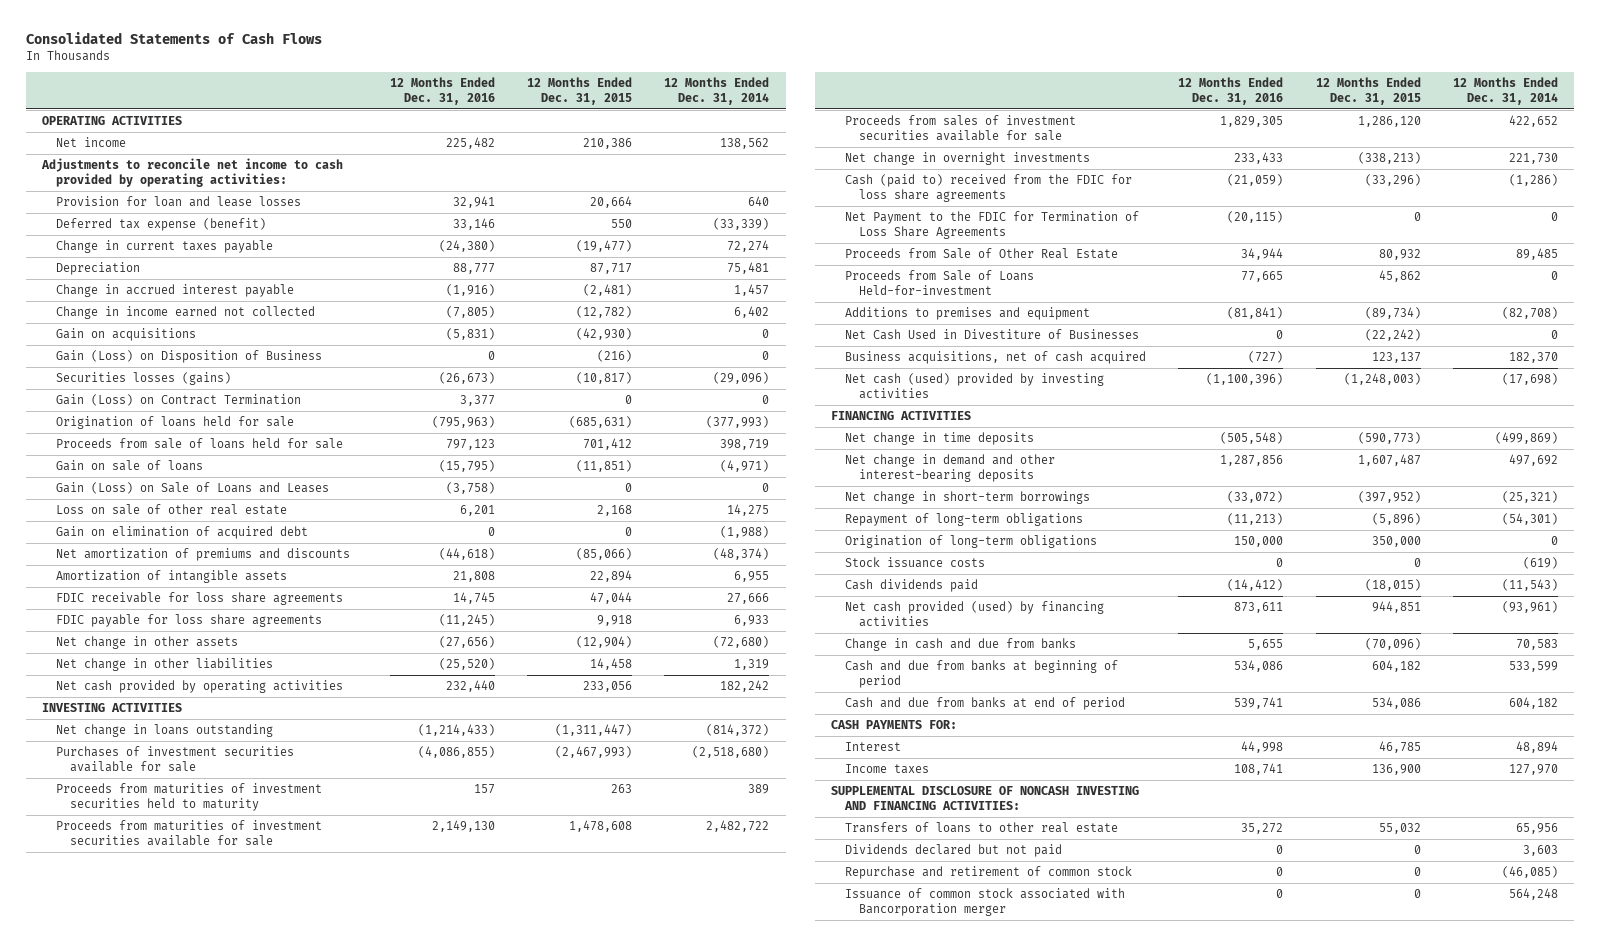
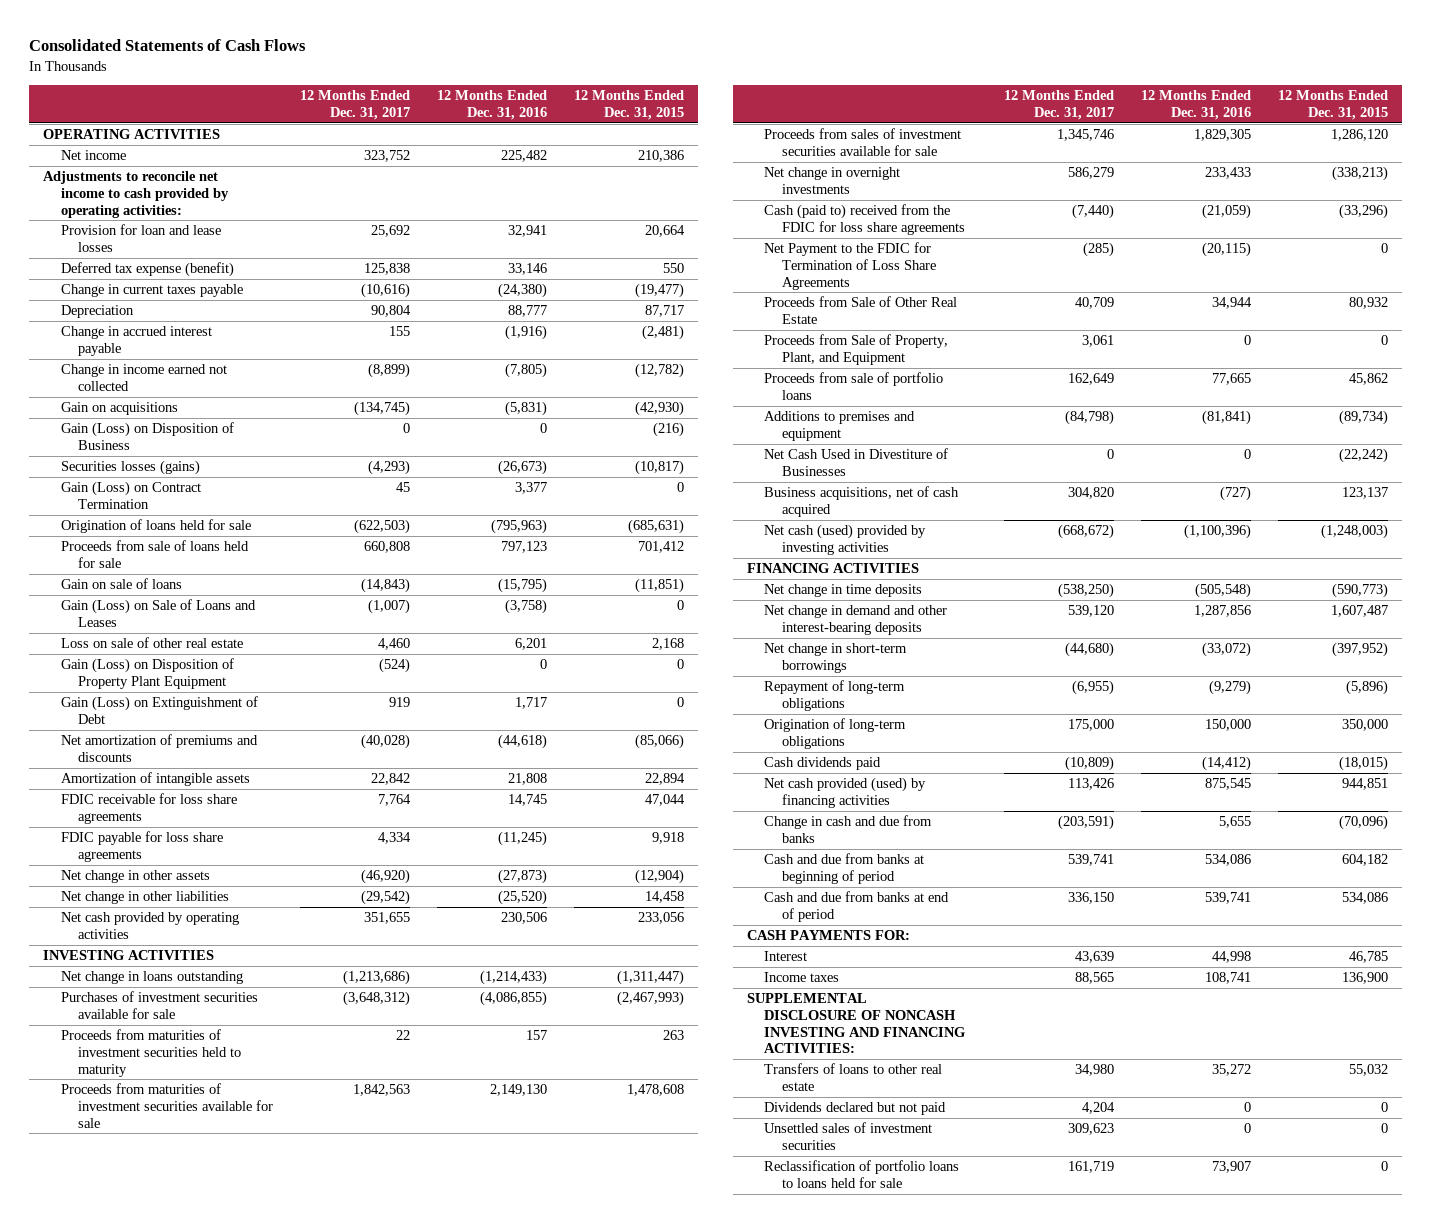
- | 12 Months Ended Dec. 31, 2016 | 12 Months Ended Dec. 31, 2015 | 12 Months Ended Dec. 31, 2014
+ | 12 Months Ended Dec. 31, 2017 | 12 Months Ended Dec. 31, 2016 | 12 Months Ended Dec. 31, 2015
- Gain on elimination of acquired debt | 0 | 0 | (1,988)
+ Gain (Loss) on Disposition of Property Plant Equipment | (524) | 0 | 0
+ Gain (Loss) on Extinguishment of Debt | 919 | 1,717 | 0
- Net change in other assets | (27,656) | (12,904) | (72,680)
+ Net change in other assets | (46,920) | (27,873) | (12,904)
- Net cash provided by operating activities | 232,440 | 233,056 | 182,242
+ Net cash provided by operating activities | 351,655 | 230,506 | 233,056
- Proceeds from Sale of Loans Held-for-investment | 77,665 | 45,862 | 0
+ Proceeds from Sale of Property, Plant, and Equipment | 3,061 | 0 | 0
+ Proceeds from sale of portfolio loans | 162,649 | 77,665 | 45,862
- Repayment of long-term obligations | (11,213) | (5,896) | (54,301)
+ Repayment of long-term obligations | (6,955) | (9,279) | (5,896)
- Stock issuance costs | 0 | 0 | (619)
- Net cash provided (used) by financing activities | 873,611 | 944,851 | (93,961)
+ Net cash provided (used) by financing activities | 113,426 | 875,545 | 944,851
- Repurchase and retirement of common stock | 0 | 0 | (46,085)
- Issuance of common stock associated with Bancorporation merger | 0 | 0 | 564,248
+ Unsettled sales of investment securities | 309,623 | 0 | 0
+ Reclassification of portfolio loans to loans held for sale | 161,719 | 73,907 | 0

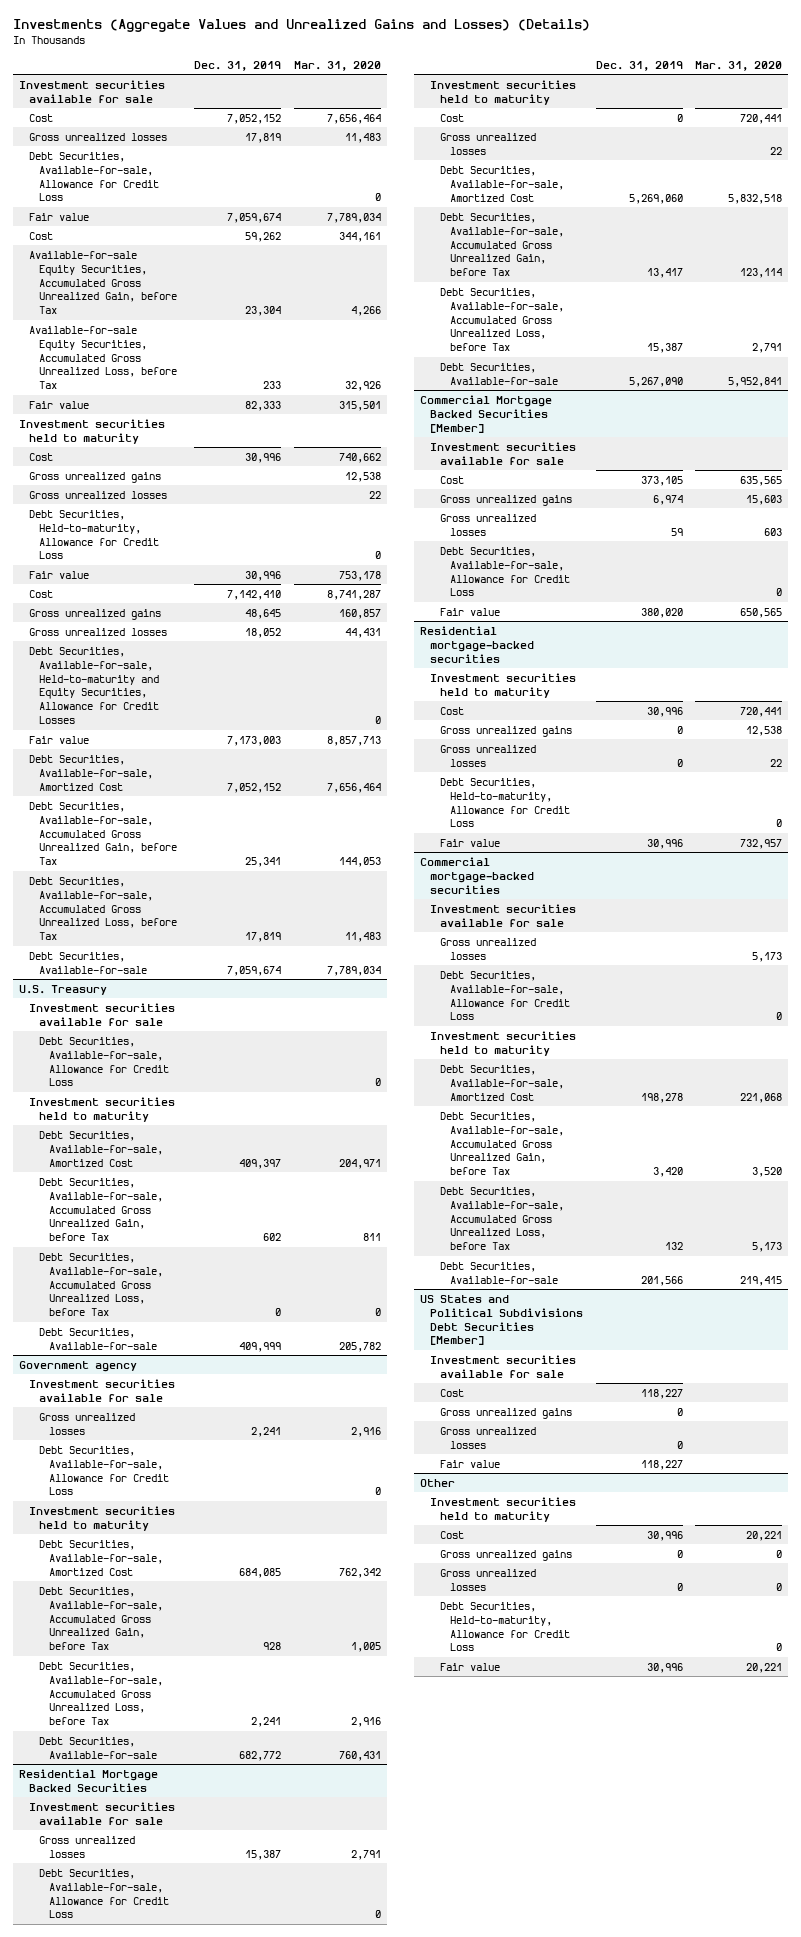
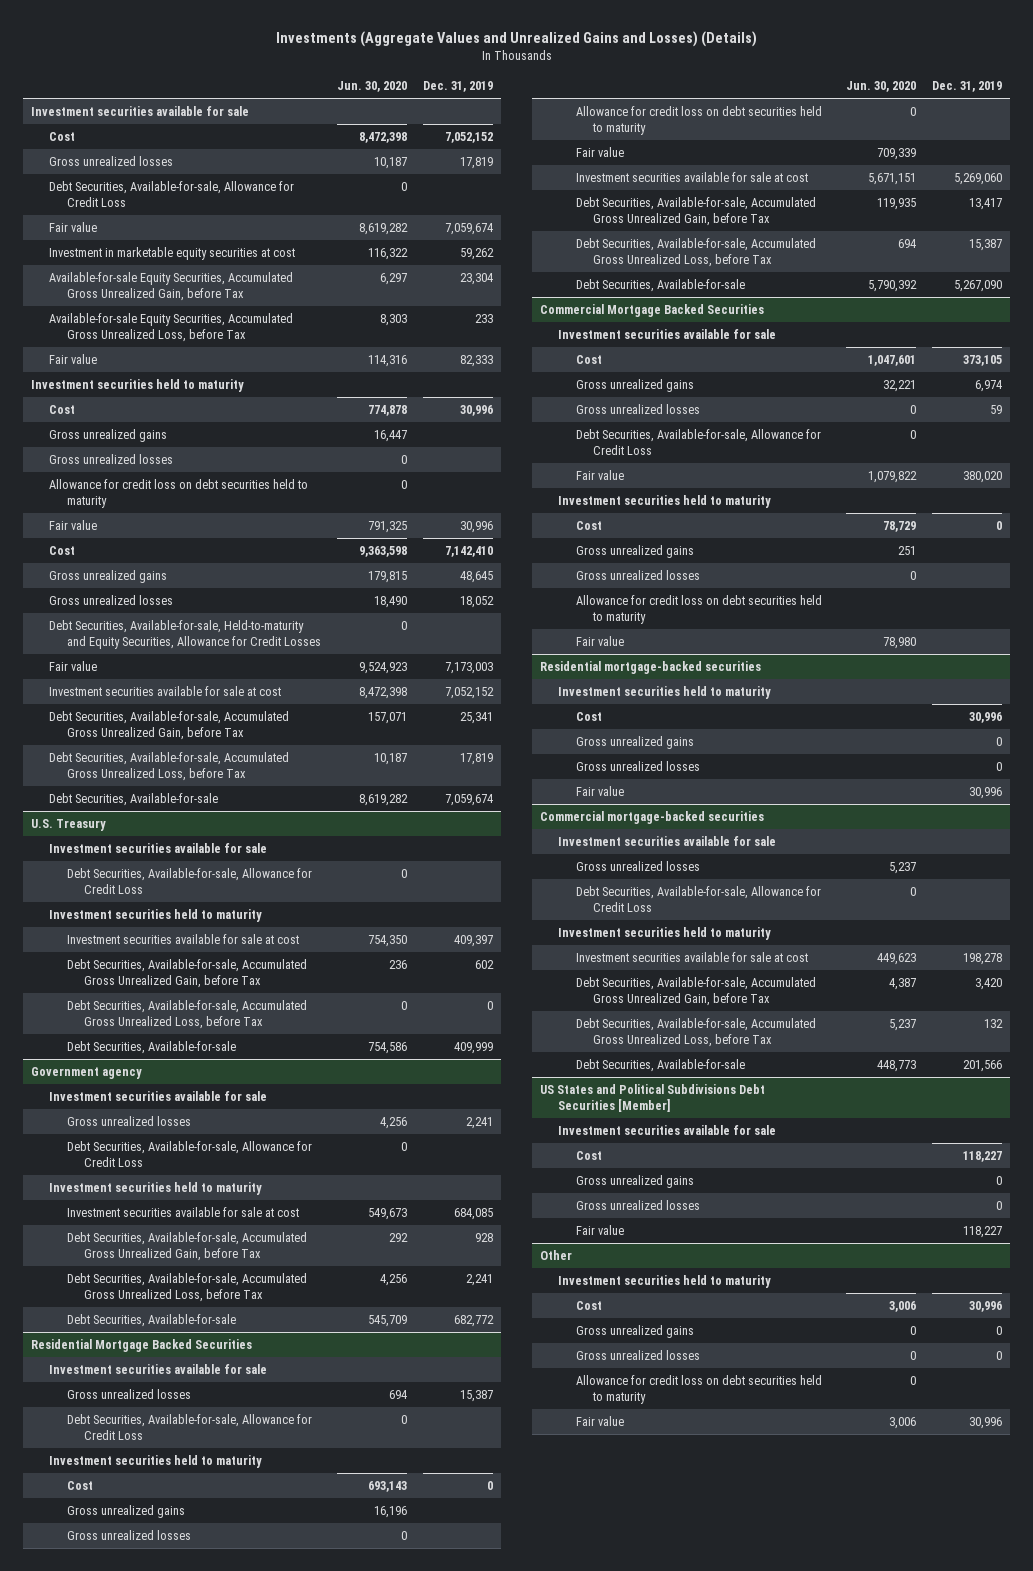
- | Dec. 31, 2019 | Mar. 31, 2020
+ | Jun. 30, 2020 | Dec. 31, 2019
- Cost | 59,262 | 344,161
+ Investment in marketable equity securities at cost | 116,322 | 59,262
- Debt Securities, Held-to-maturity, Allowance for Credit Loss | | 0
+ Allowance for credit loss on debt securities held to maturity | 0 |
- Debt Securities, Available-for-sale, Amortized Cost | 7,052,152 | 7,656,464
+ Investment securities available for sale at cost | 8,472,398 | 7,052,152
@ U.S. Treasury
- Debt Securities, Available-for-sale, Amortized Cost | 409,397 | 204,971
+ Investment securities available for sale at cost | 754,350 | 409,397
@ Government agency
- Debt Securities, Available-for-sale, Amortized Cost | 684,085 | 762,342
+ Investment securities available for sale at cost | 549,673 | 684,085
@ Residential Mortgage Backed Securities
+ Gross unrealized gains | 16,196 |
- Debt Securities, Available-for-sale, Amortized Cost | 5,269,060 | 5,832,518
+ Allowance for credit loss on debt securities held to maturity | 0 |
+ Fair value | 709,339 |
+ Investment securities available for sale at cost | 5,671,151 | 5,269,060
- Commercial Mortgage Backed Securities [Member]
+ Commercial Mortgage Backed Securities
+ Investment securities held to maturity
+ Cost | 78,729 | 0
+ Gross unrealized gains | 251 |
+ Gross unrealized losses | 0 |
+ Allowance for credit loss on debt securities held to maturity
+ Fair value | 78,980 |
@ Residential mortgage-backed securities
- Debt Securities, Held-to-maturity, Allowance for Credit Loss | | 0
@ Commercial mortgage-backed securities
- Debt Securities, Available-for-sale, Amortized Cost | 198,278 | 221,068
+ Investment securities available for sale at cost | 449,623 | 198,278
@ Other
- Debt Securities, Held-to-maturity, Allowance for Credit Loss | | 0
+ Allowance for credit loss on debt securities held to maturity | 0 |

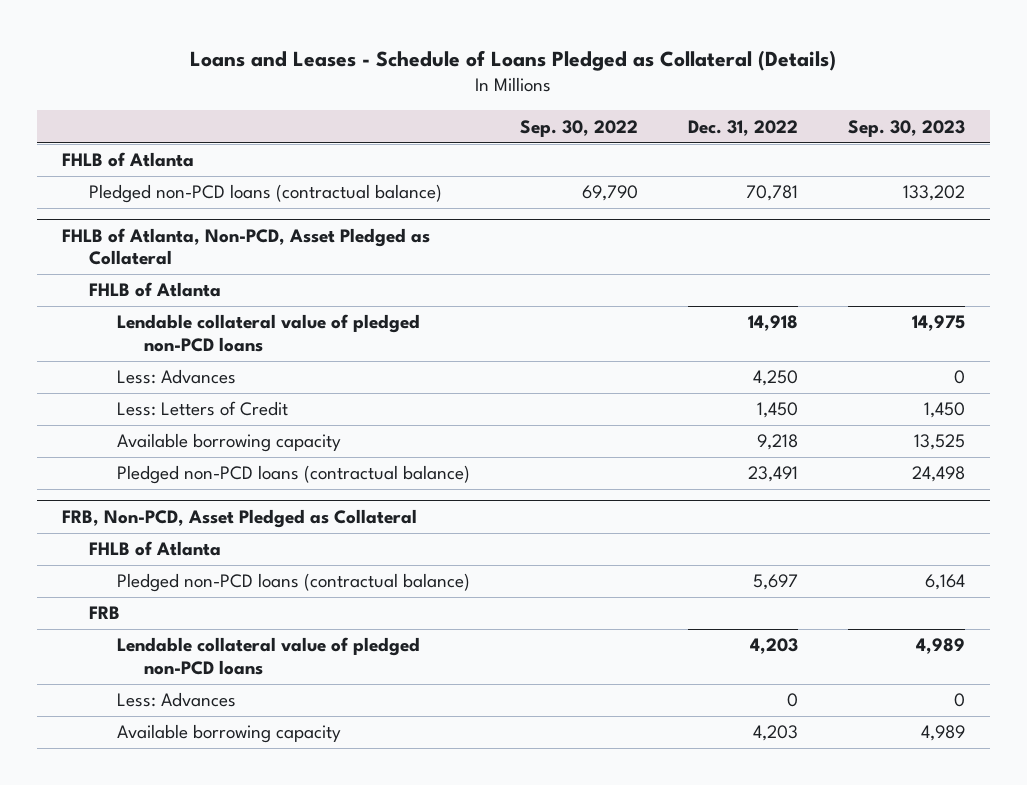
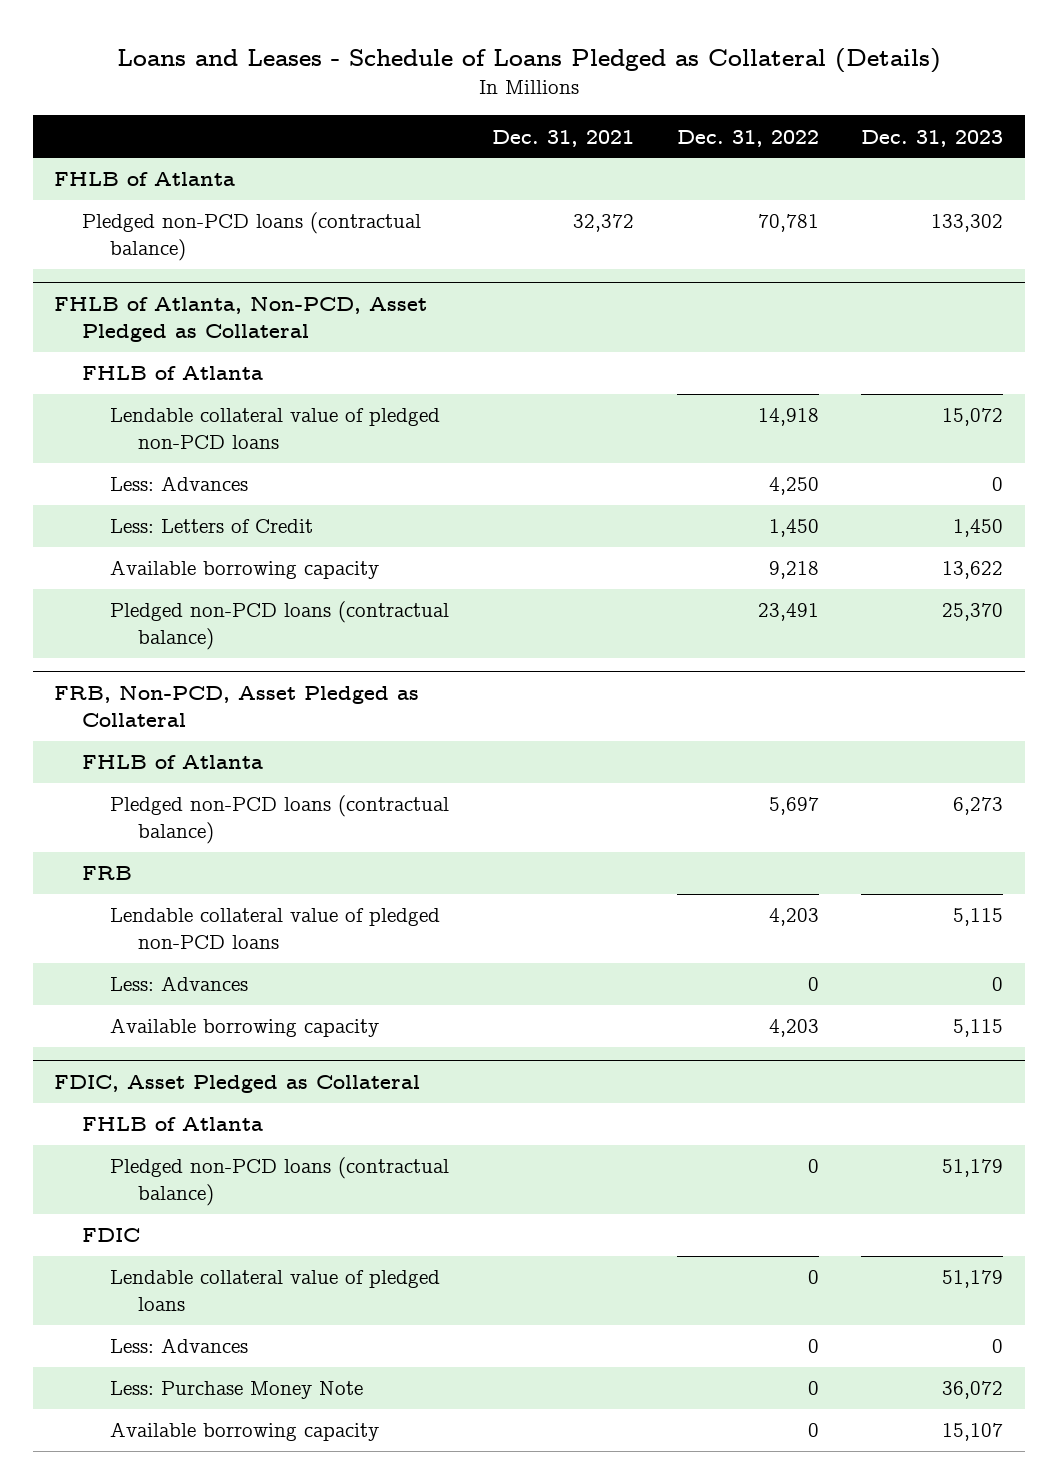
- | Sep. 30, 2022 | Dec. 31, 2022 | Sep. 30, 2023
+ | Dec. 31, 2021 | Dec. 31, 2022 | Dec. 31, 2023
+ FDIC, Asset Pledged as Collateral
+ FHLB of Atlanta
+ Pledged non-PCD loans (contractual balance) | | 0 | 51,179
+ FDIC
+ Lendable collateral value of pledged loans | | 0 | 51,179
+ Less: Advances | | 0 | 0
+ Less: Purchase Money Note | | 0 | 36,072
+ Available borrowing capacity | | 0 | 15,107

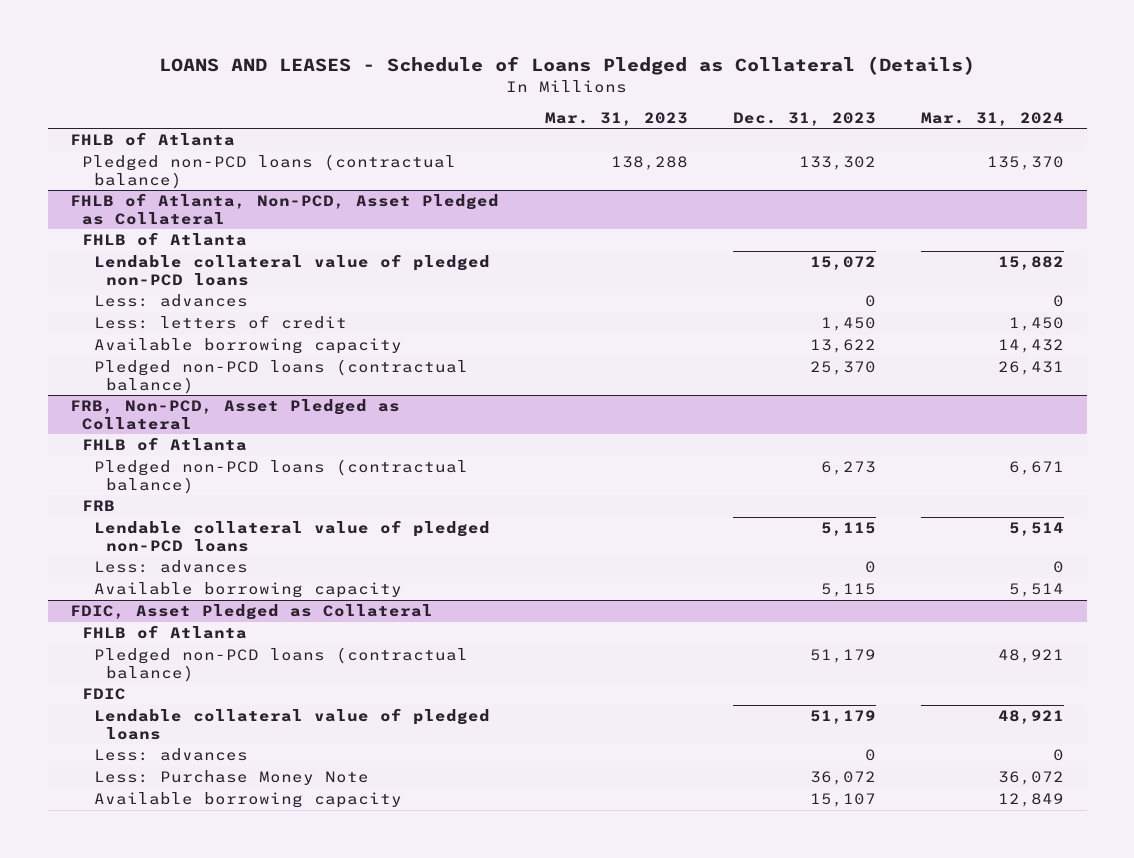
- Loans and Leases - Schedule of Loans Pledged as Collateral (Details)
+ LOANS AND LEASES - Schedule of Loans Pledged as Collateral (Details)
- | Dec. 31, 2021 | Dec. 31, 2022 | Dec. 31, 2023
+ | Mar. 31, 2023 | Dec. 31, 2023 | Mar. 31, 2024
@ FHLB of Atlanta, Non-PCD, Asset Pledged as Collateral
- Less: Advances | | 4,250 | 0
- Less: Letters of Credit | | 1,450 | 1,450
+ Less: advances | | 0 | 0
+ Less: letters of credit | | 1,450 | 1,450
@ FRB, Non-PCD, Asset Pledged as Collateral
- Less: Advances | | 0 | 0
+ Less: advances | | 0 | 0
@ FDIC, Asset Pledged as Collateral
- Less: Advances | | 0 | 0
+ Less: advances | | 0 | 0

